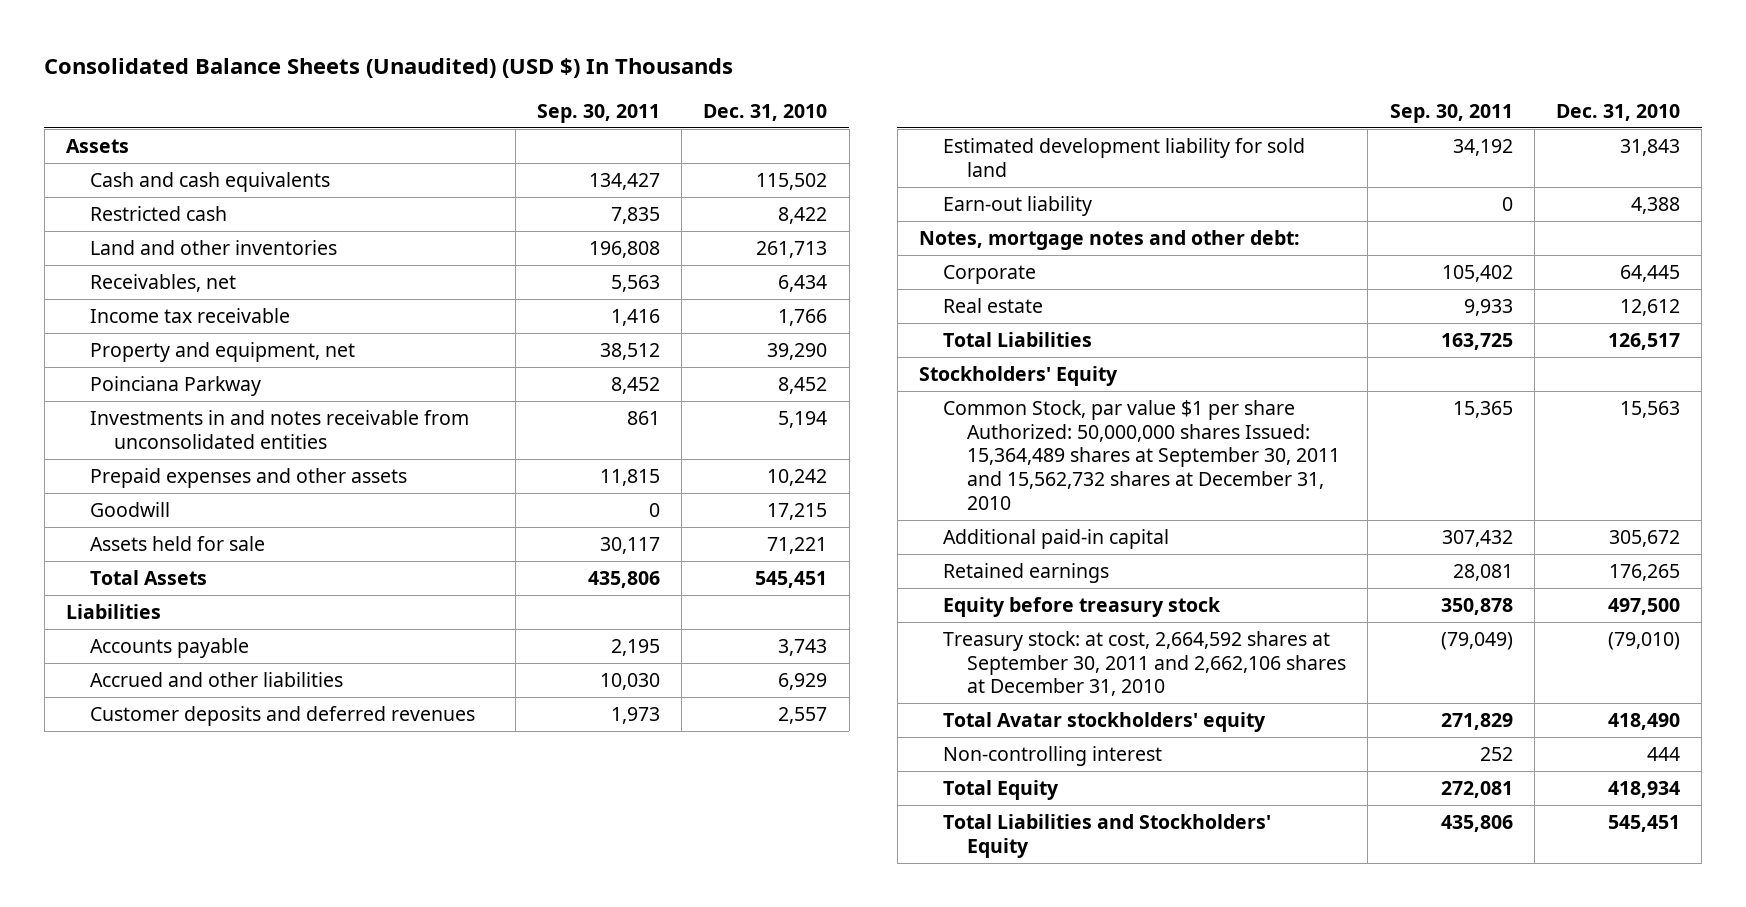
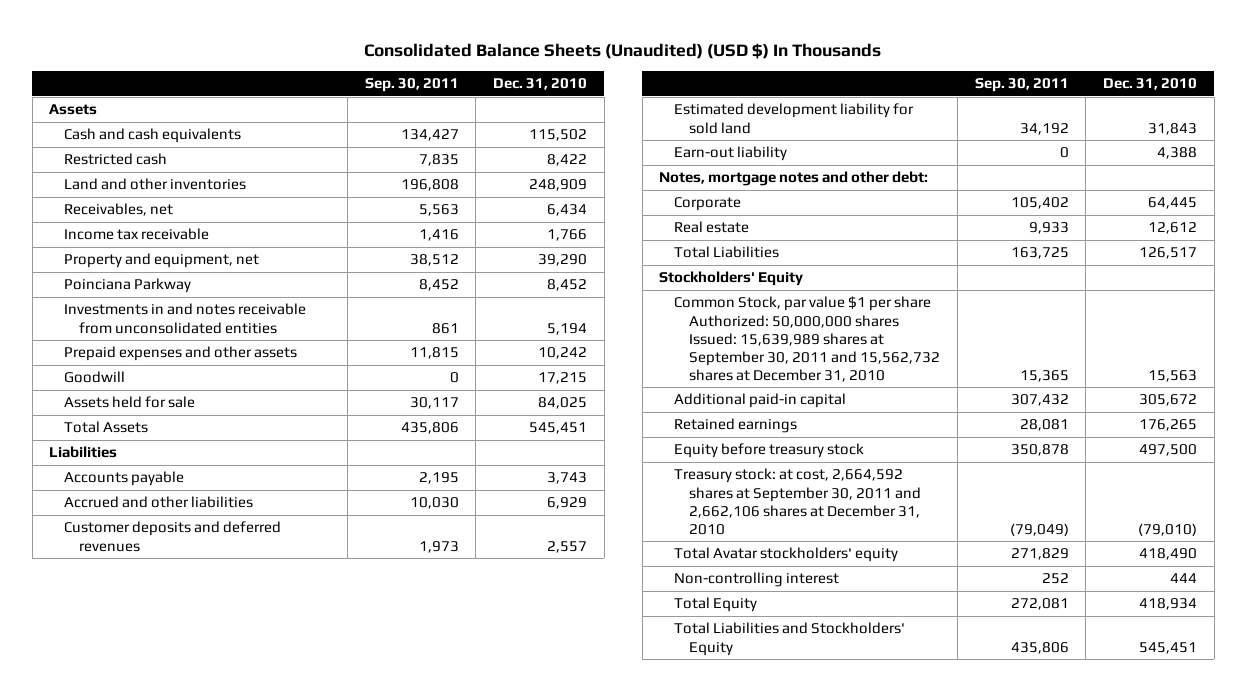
- Land and other inventories | 196,808 | 261,713
+ Land and other inventories | 196,808 | 248,909
- Assets held for sale | 30,117 | 71,221
+ Assets held for sale | 30,117 | 84,025
- Common Stock, par value $1 per share Authorized: 50,000,000 shares Issued: 15,364,489 shares at September 30, 2011 and 15,562,732 shares at December 31, 2010 | 15,365 | 15,563
+ Common Stock, par value $1 per share Authorized: 50,000,000 shares Issued: 15,639,989 shares at September 30, 2011 and 15,562,732 shares at December 31, 2010 | 15,365 | 15,563

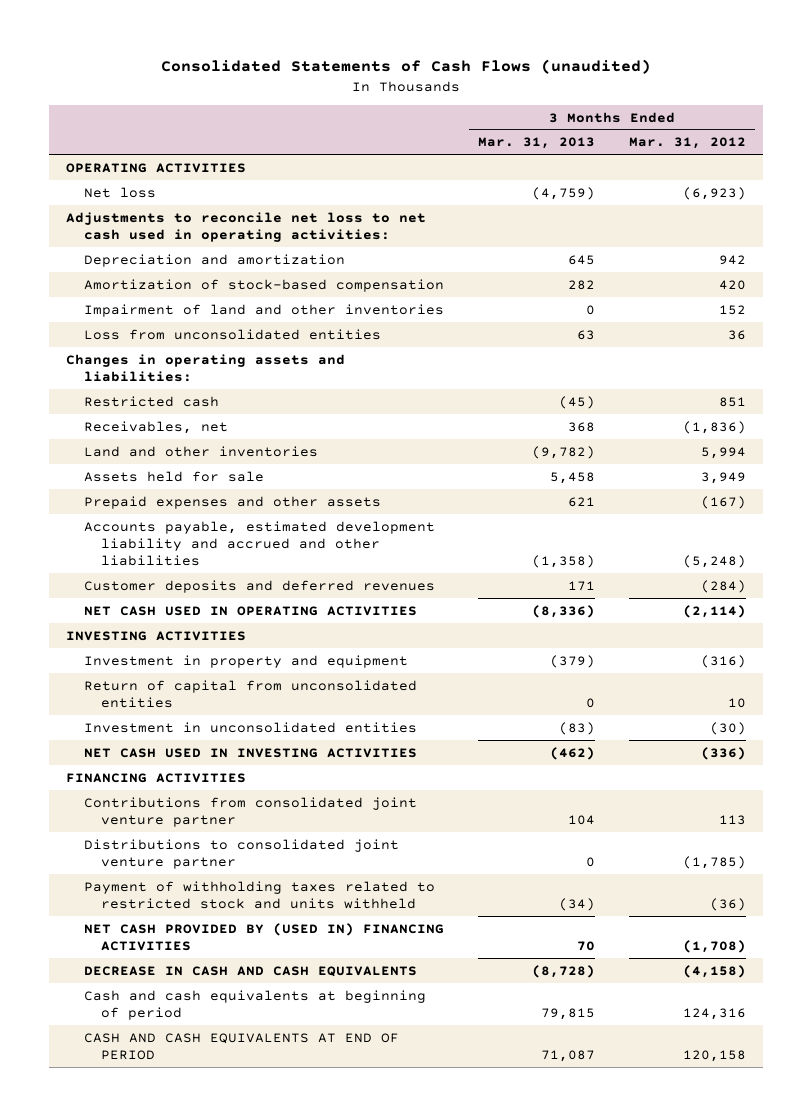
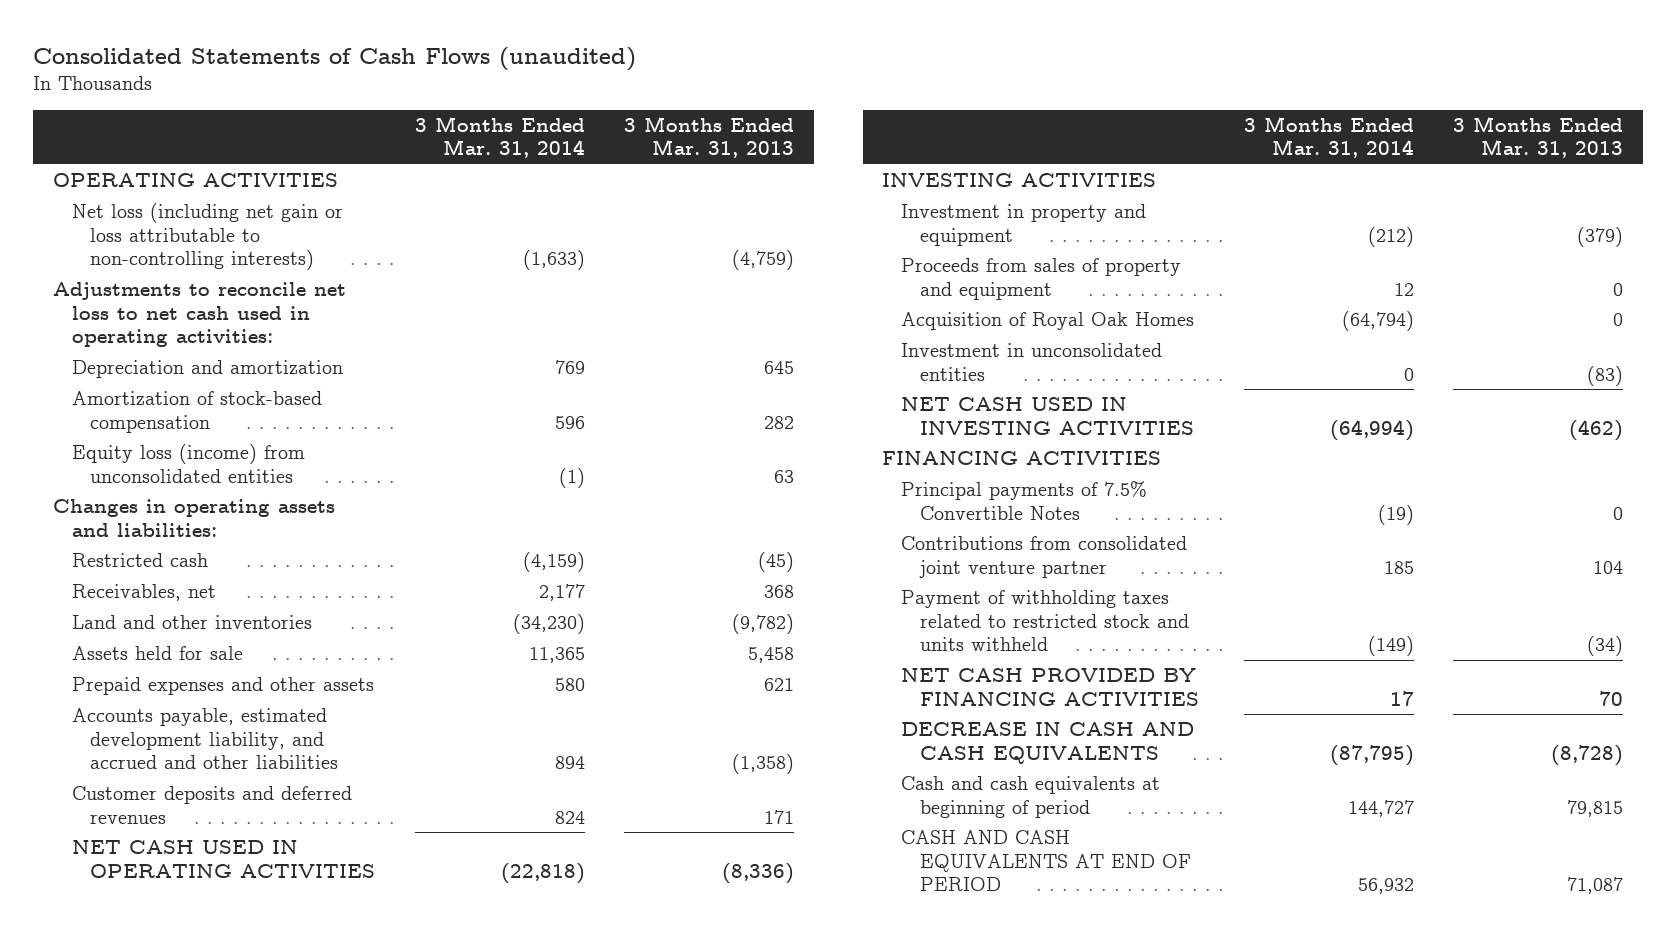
- | 3 Months Ended Mar. 31, 2013 | 3 Months Ended Mar. 31, 2012
+ | 3 Months Ended Mar. 31, 2014 | 3 Months Ended Mar. 31, 2013
- Net loss | (4,759) | (6,923)
+ Net loss (including net gain or loss attributable to non-controlling interests) | (1,633) | (4,759)
- Impairment of land and other inventories | 0 | 152
- Loss from unconsolidated entities | 63 | 36
+ Equity loss (income) from unconsolidated entities | (1) | 63
- Accounts payable, estimated development liability and accrued and other liabilities | (1,358) | (5,248)
+ Accounts payable, estimated development liability, and accrued and other liabilities | 894 | (1,358)
- Return of capital from unconsolidated entities | 0 | 10
+ Proceeds from sales of property and equipment | 12 | 0
+ Acquisition of Royal Oak Homes | (64,794) | 0
+ Principal payments of 7.5% Convertible Notes | (19) | 0
- Distributions to consolidated joint venture partner | 0 | (1,785)
- NET CASH PROVIDED BY (USED IN) FINANCING ACTIVITIES | 70 | (1,708)
+ NET CASH PROVIDED BY FINANCING ACTIVITIES | 17 | 70

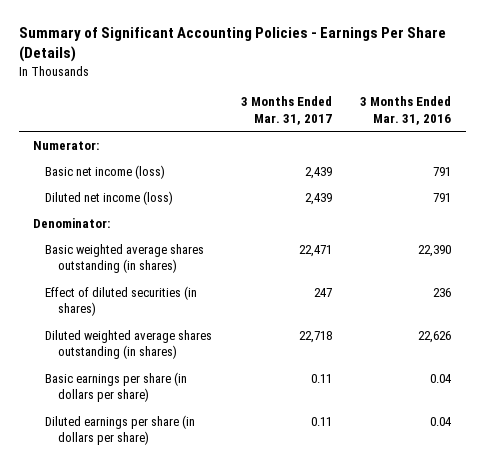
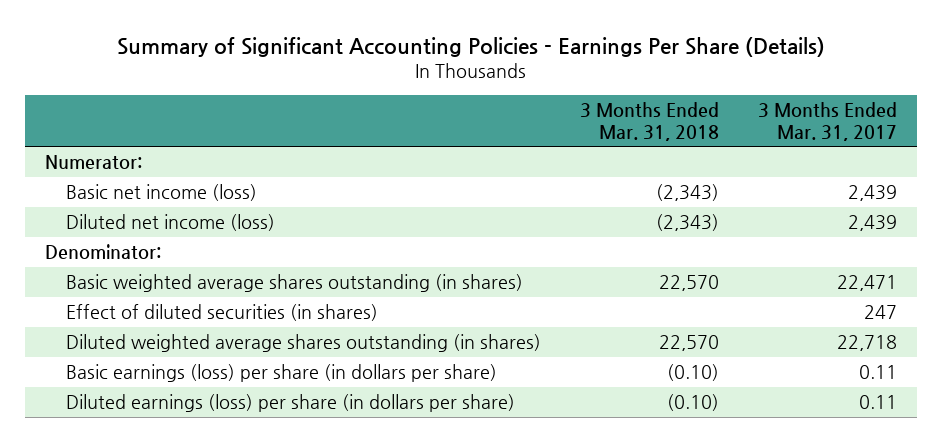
- | 3 Months Ended Mar. 31, 2017 | 3 Months Ended Mar. 31, 2016
+ | 3 Months Ended Mar. 31, 2018 | 3 Months Ended Mar. 31, 2017
- Basic earnings per share (in dollars per share) | 0.11 | 0.04
- Diluted earnings per share (in dollars per share) | 0.11 | 0.04
+ Basic earnings (loss) per share (in dollars per share) | (0.10) | 0.11
+ Diluted earnings (loss) per share (in dollars per share) | (0.10) | 0.11

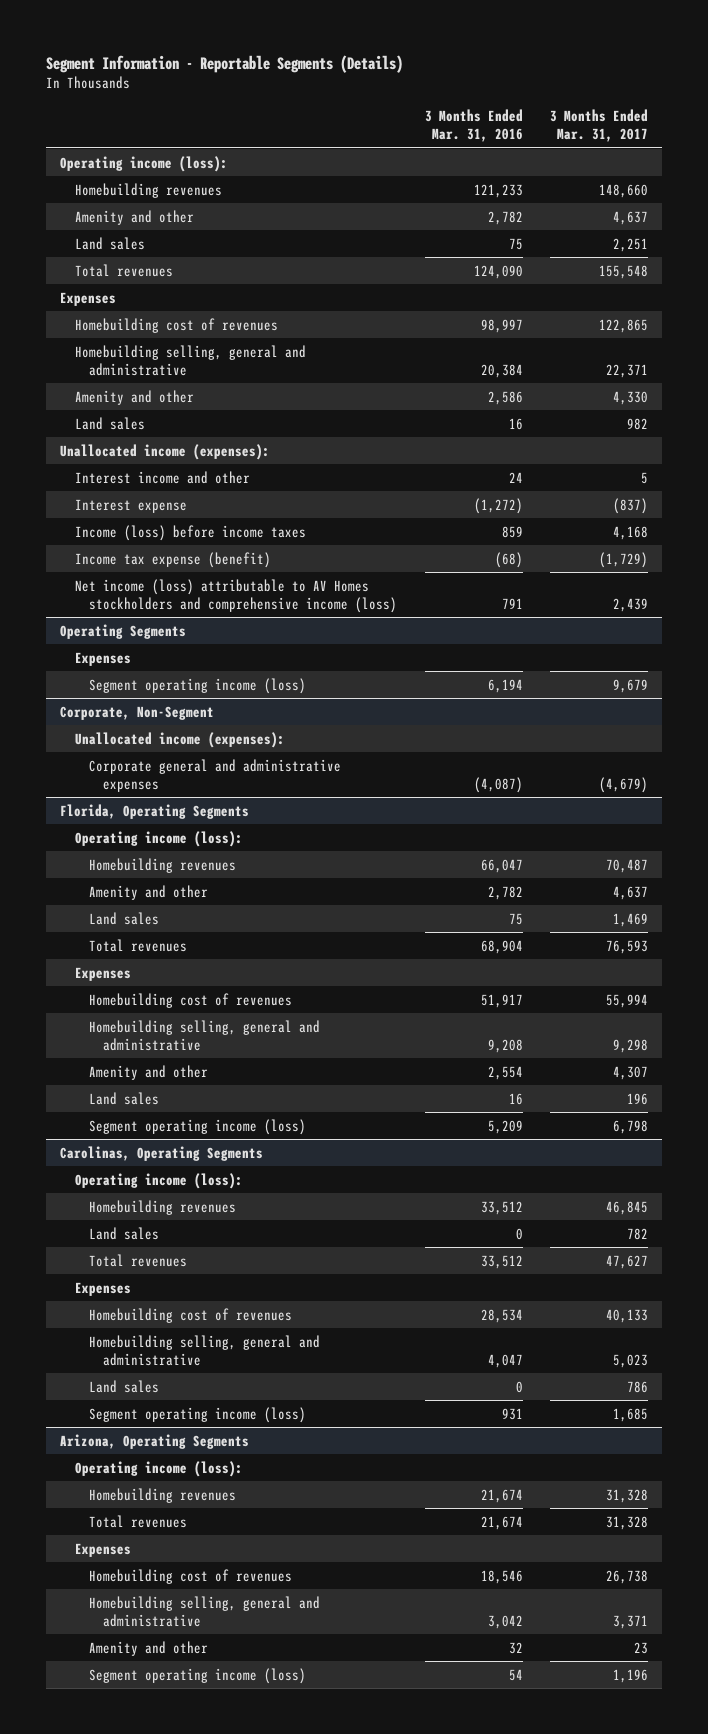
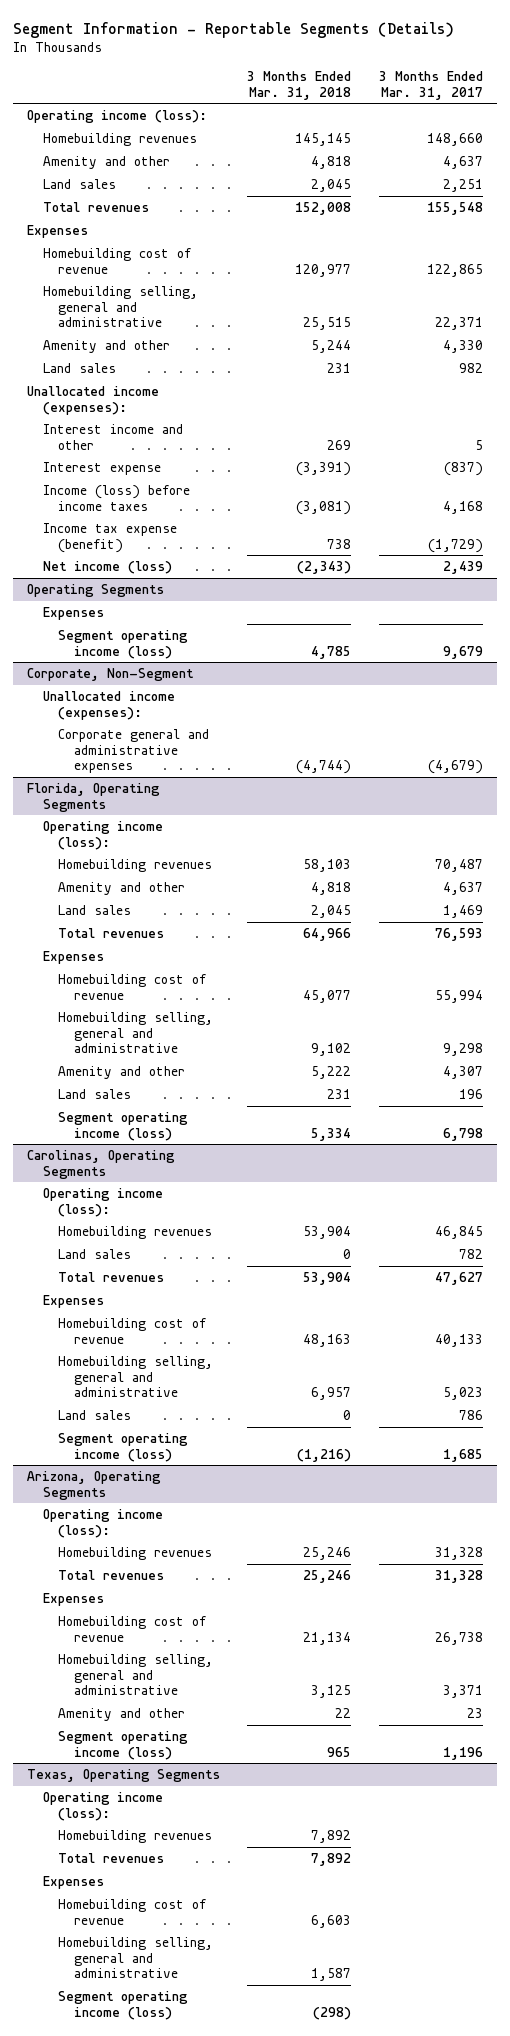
- | 3 Months Ended Mar. 31, 2016 | 3 Months Ended Mar. 31, 2017
+ | 3 Months Ended Mar. 31, 2018 | 3 Months Ended Mar. 31, 2017
- Homebuilding cost of revenues | 98,997 | 122,865
+ Homebuilding cost of revenue | 120,977 | 122,865
- Net income (loss) attributable to AV Homes stockholders and comprehensive income (loss) | 791 | 2,439
+ Net income (loss) | (2,343) | 2,439
@ Florida, Operating Segments
- Homebuilding cost of revenues | 51,917 | 55,994
+ Homebuilding cost of revenue | 45,077 | 55,994
@ Carolinas, Operating Segments
- Homebuilding cost of revenues | 28,534 | 40,133
+ Homebuilding cost of revenue | 48,163 | 40,133
@ Arizona, Operating Segments
- Homebuilding cost of revenues | 18,546 | 26,738
+ Homebuilding cost of revenue | 21,134 | 26,738
+ Texas, Operating Segments
+ Operating income (loss):
+ Homebuilding revenues | 7,892 |
+ Total revenues | 7,892 |
+ Expenses
+ Homebuilding cost of revenue | 6,603 |
+ Homebuilding selling, general and administrative | 1,587 |
+ Segment operating income (loss) | (298) |

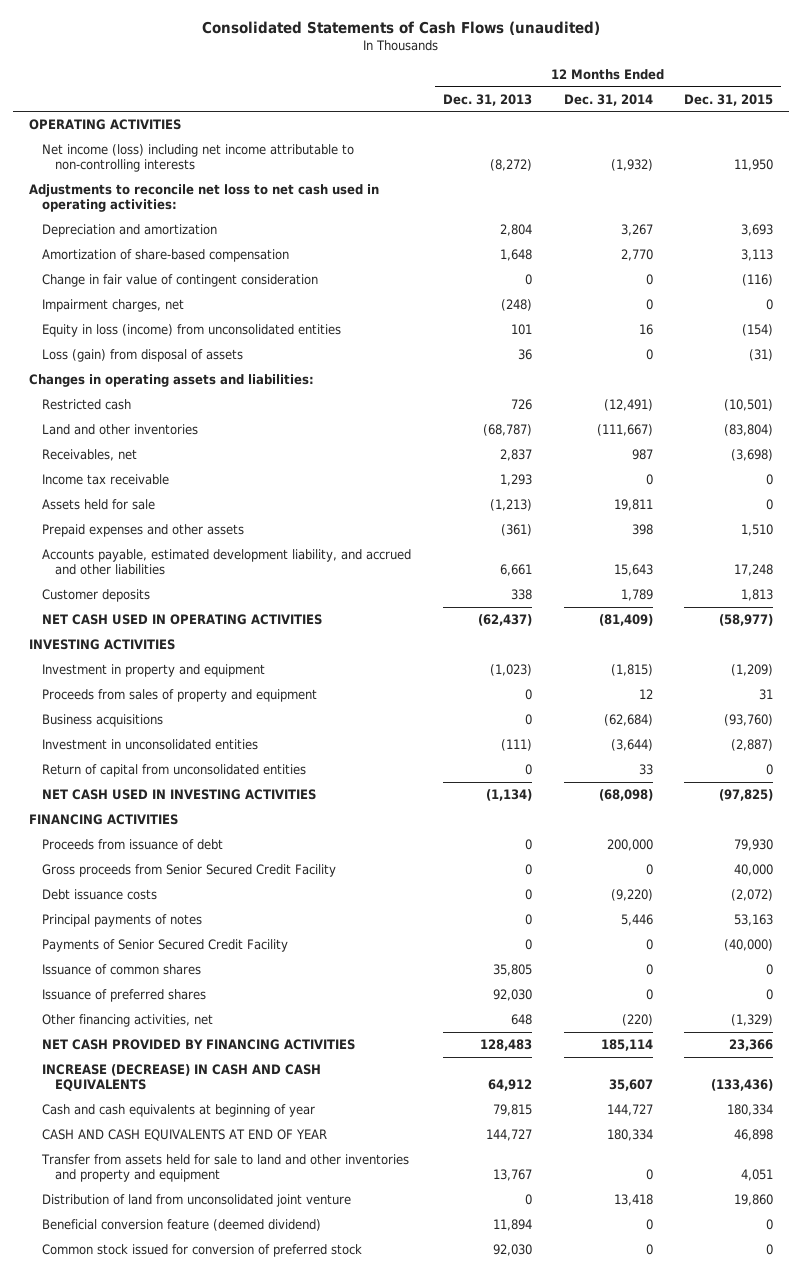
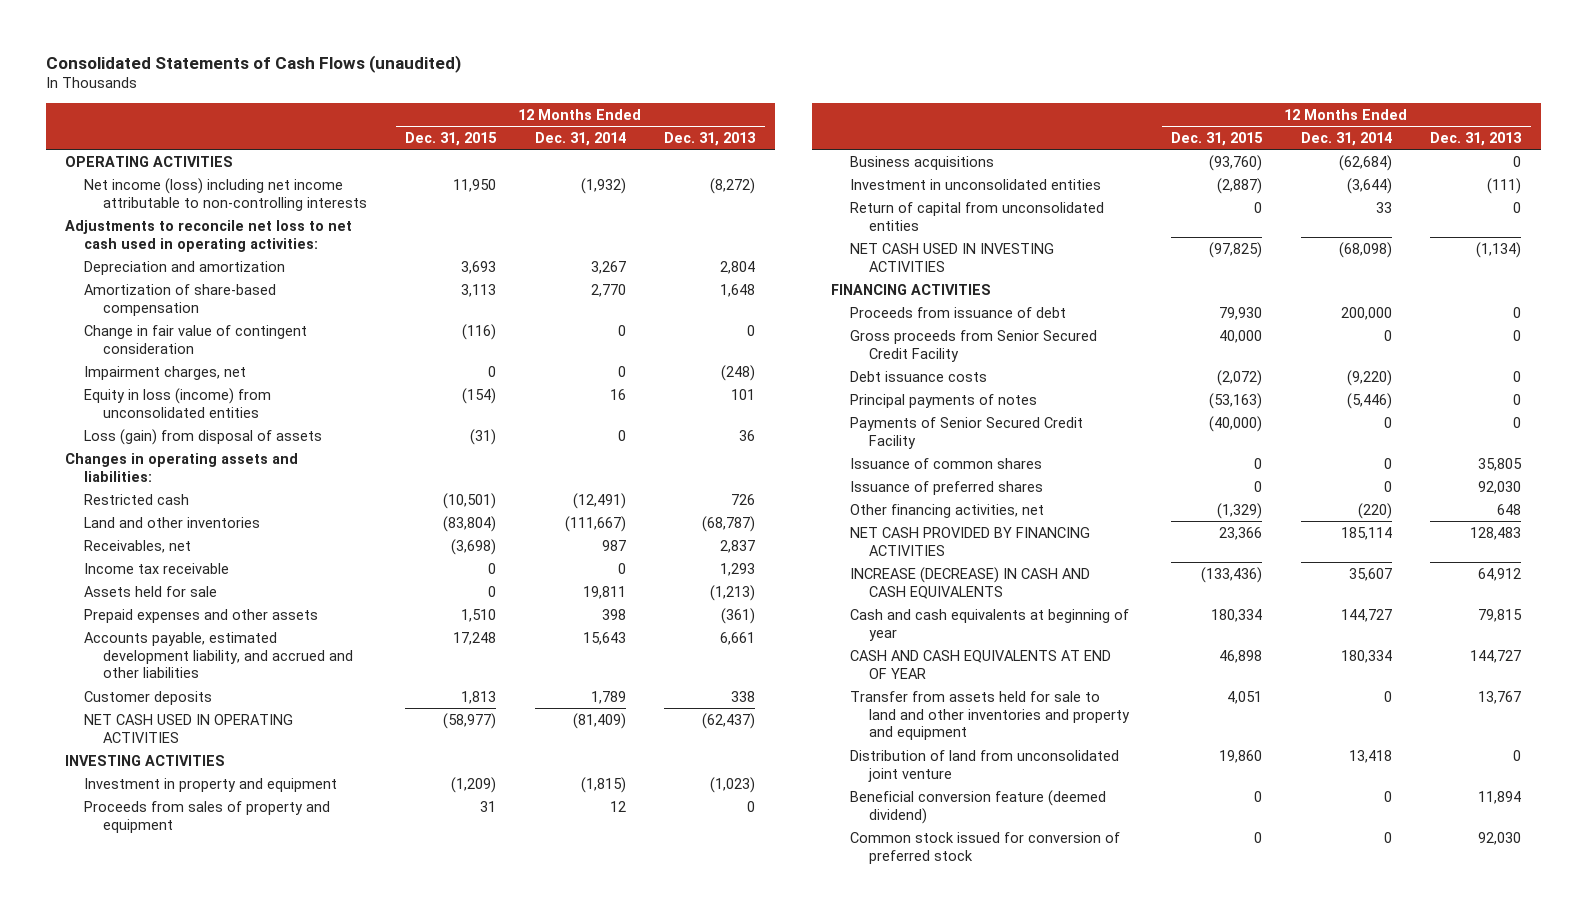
- | 12 Months Ended Dec. 31, 2013 | 12 Months Ended Dec. 31, 2014 | 12 Months Ended Dec. 31, 2015
+ | 12 Months Ended Dec. 31, 2015 | 12 Months Ended Dec. 31, 2014 | 12 Months Ended Dec. 31, 2013
- Principal payments of notes | 0 | 5,446 | 53,163
+ Principal payments of notes | (53,163) | (5,446) | 0

